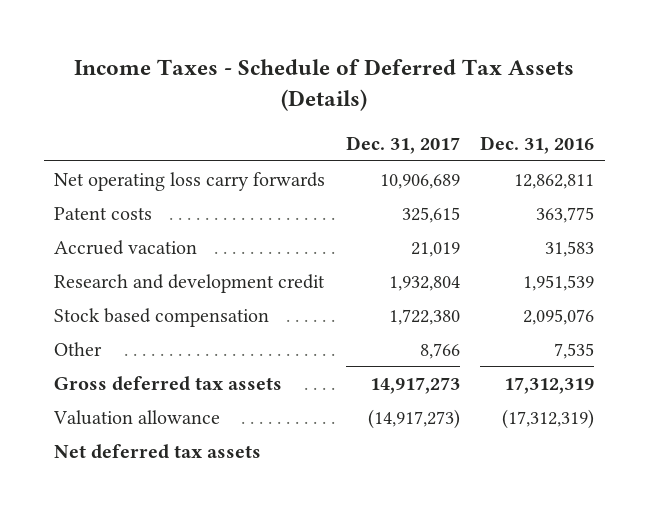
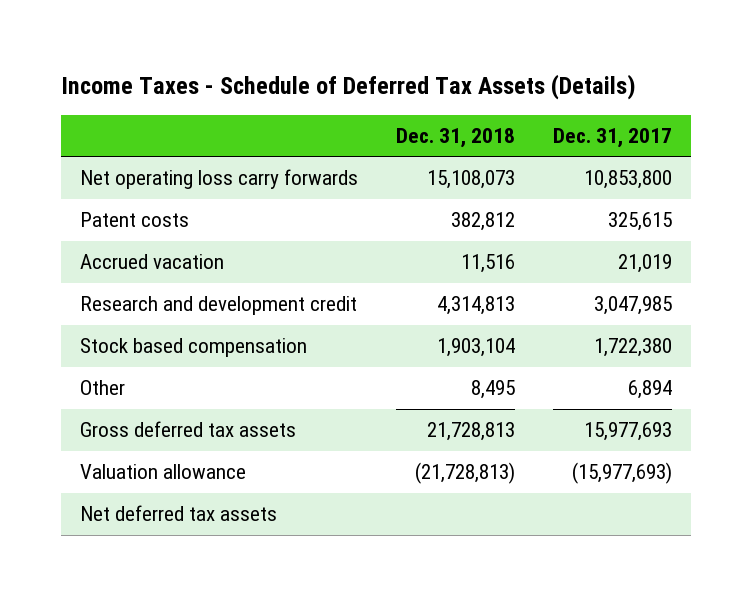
- | Dec. 31, 2017 | Dec. 31, 2016
+ | Dec. 31, 2018 | Dec. 31, 2017
- Net operating loss carry forwards | 10,906,689 | 12,862,811
+ Net operating loss carry forwards | 15,108,073 | 10,853,800
- Research and development credit | 1,932,804 | 1,951,539
+ Research and development credit | 4,314,813 | 3,047,985
- Other | 8,766 | 7,535
- Gross deferred tax assets | 14,917,273 | 17,312,319
- Valuation allowance | (14,917,273) | (17,312,319)
+ Other | 8,495 | 6,894
+ Gross deferred tax assets | 21,728,813 | 15,977,693
+ Valuation allowance | (21,728,813) | (15,977,693)

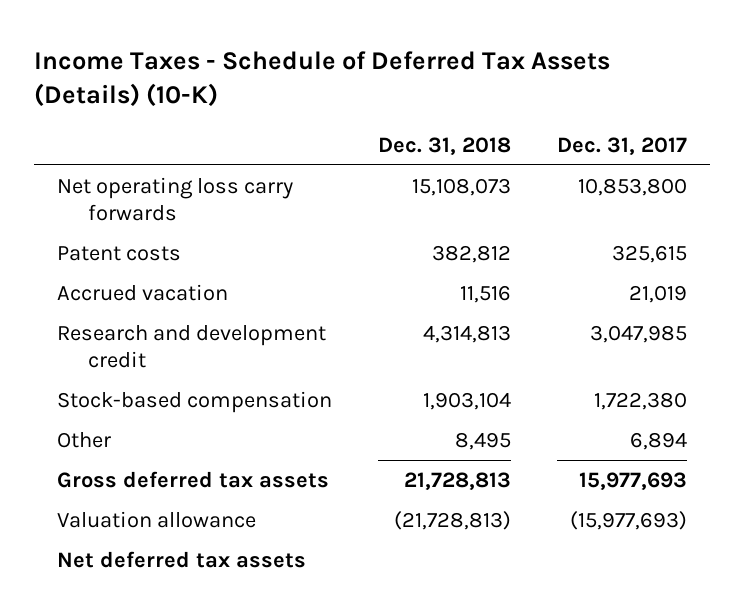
- Income Taxes - Schedule of Deferred Tax Assets (Details)
+ Income Taxes - Schedule of Deferred Tax Assets (Details) (10-K)
- Stock based compensation | 1,903,104 | 1,722,380
+ Stock-based compensation | 1,903,104 | 1,722,380

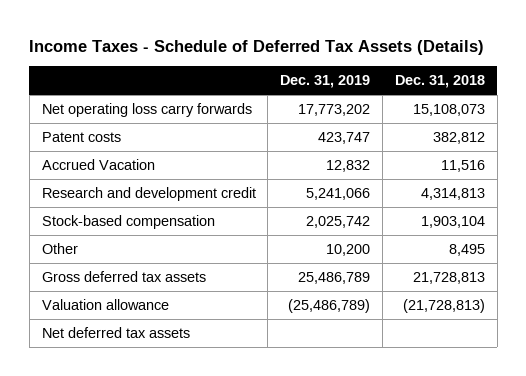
- Income Taxes - Schedule of Deferred Tax Assets (Details) (10-K)
+ Income Taxes - Schedule of Deferred Tax Assets (Details)
- | Dec. 31, 2018 | Dec. 31, 2017
+ | Dec. 31, 2019 | Dec. 31, 2018
- Accrued vacation | 11,516 | 21,019
+ Accrued Vacation | 12,832 | 11,516

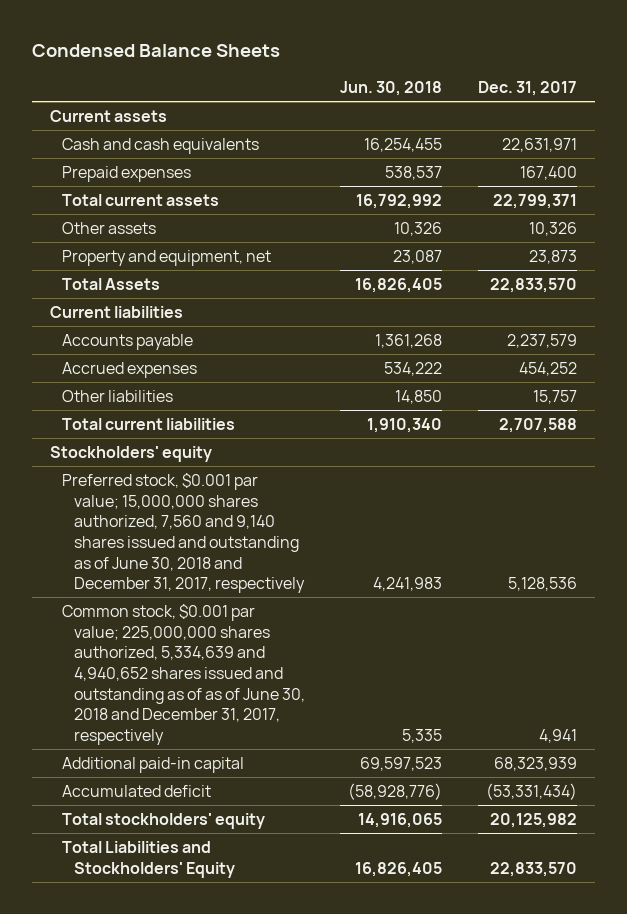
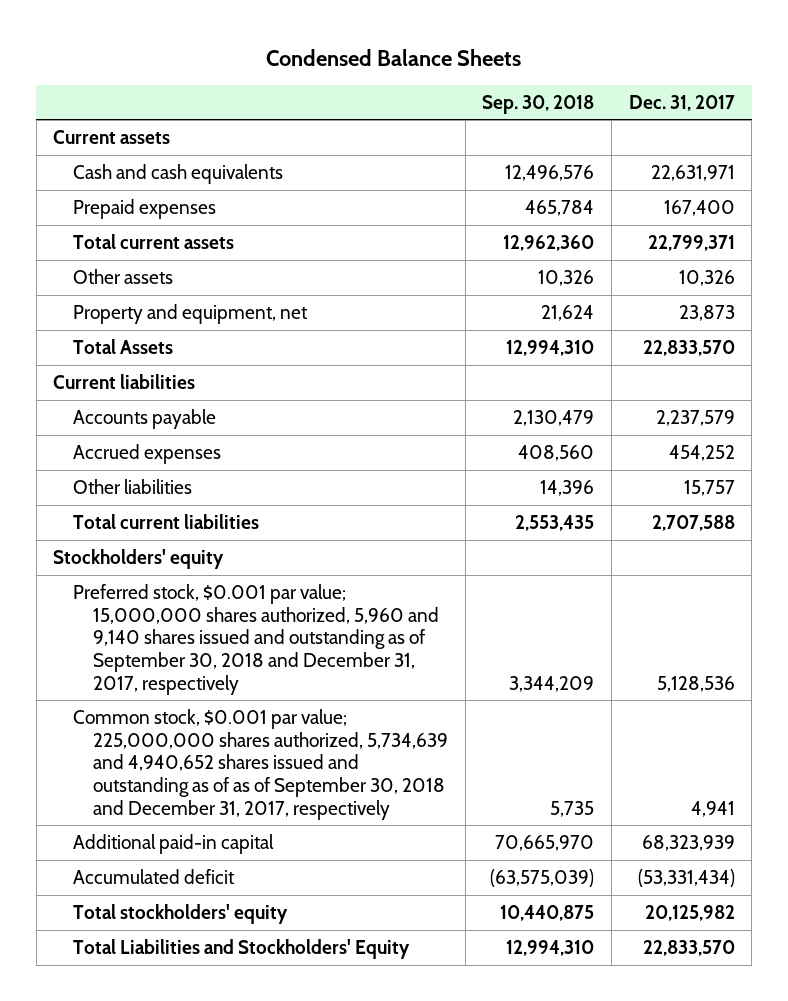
- | Jun. 30, 2018 | Dec. 31, 2017
+ | Sep. 30, 2018 | Dec. 31, 2017
- Preferred stock, $0.001 par value; 15,000,000 shares authorized, 7,560 and 9,140 shares issued and outstanding as of June 30, 2018 and December 31, 2017, respectively | 4,241,983 | 5,128,536
- Common stock, $0.001 par value; 225,000,000 shares authorized, 5,334,639 and 4,940,652 shares issued and outstanding as of as of June 30, 2018 and December 31, 2017, respectively | 5,335 | 4,941
+ Preferred stock, $0.001 par value; 15,000,000 shares authorized, 5,960 and 9,140 shares issued and outstanding as of September 30, 2018 and December 31, 2017, respectively | 3,344,209 | 5,128,536
+ Common stock, $0.001 par value; 225,000,000 shares authorized, 5,734,639 and 4,940,652 shares issued and outstanding as of as of September 30, 2018 and December 31, 2017, respectively | 5,735 | 4,941

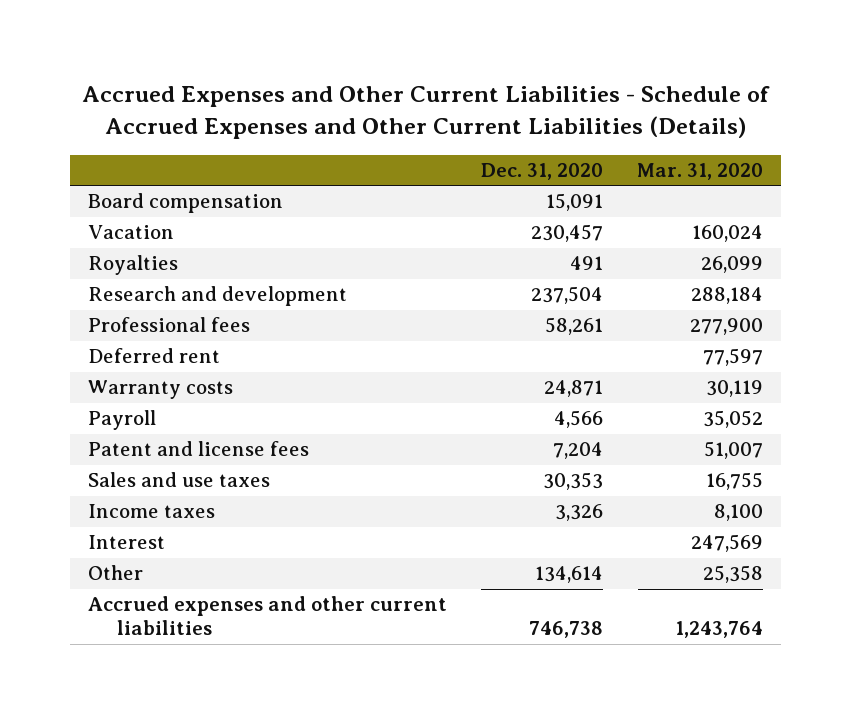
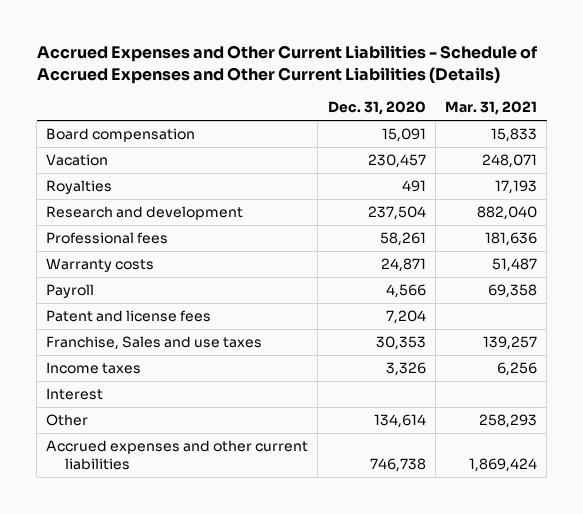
- | Dec. 31, 2020 | Mar. 31, 2020
+ | Dec. 31, 2020 | Mar. 31, 2021
- Deferred rent | | 77,597
- Sales and use taxes | 30,353 | 16,755
+ Franchise, Sales and use taxes | 30,353 | 139,257

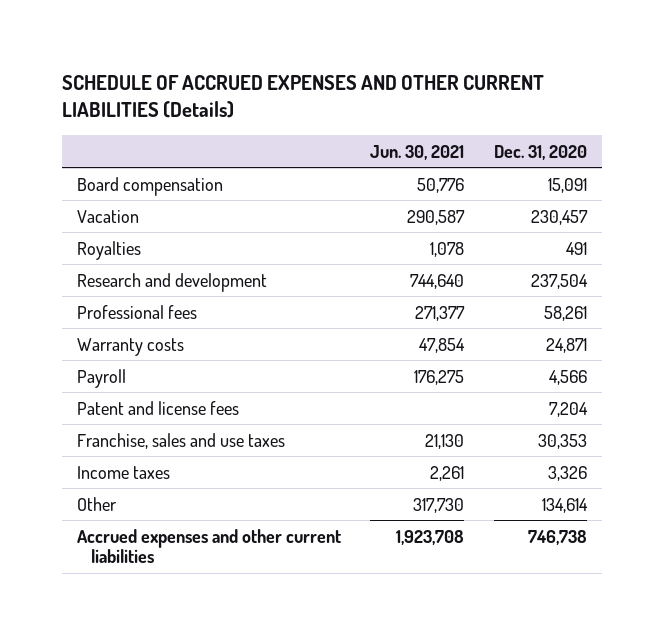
- Accrued Expenses and Other Current Liabilities - Schedule of Accrued Expenses and Other Current Liabilities (Details)
+ SCHEDULE OF ACCRUED EXPENSES AND OTHER CURRENT LIABILITIES (Details)
- | Dec. 31, 2020 | Mar. 31, 2021
+ | Jun. 30, 2021 | Dec. 31, 2020
- Franchise, Sales and use taxes | 30,353 | 139,257
+ Franchise, sales and use taxes | 21,130 | 30,353
- Interest

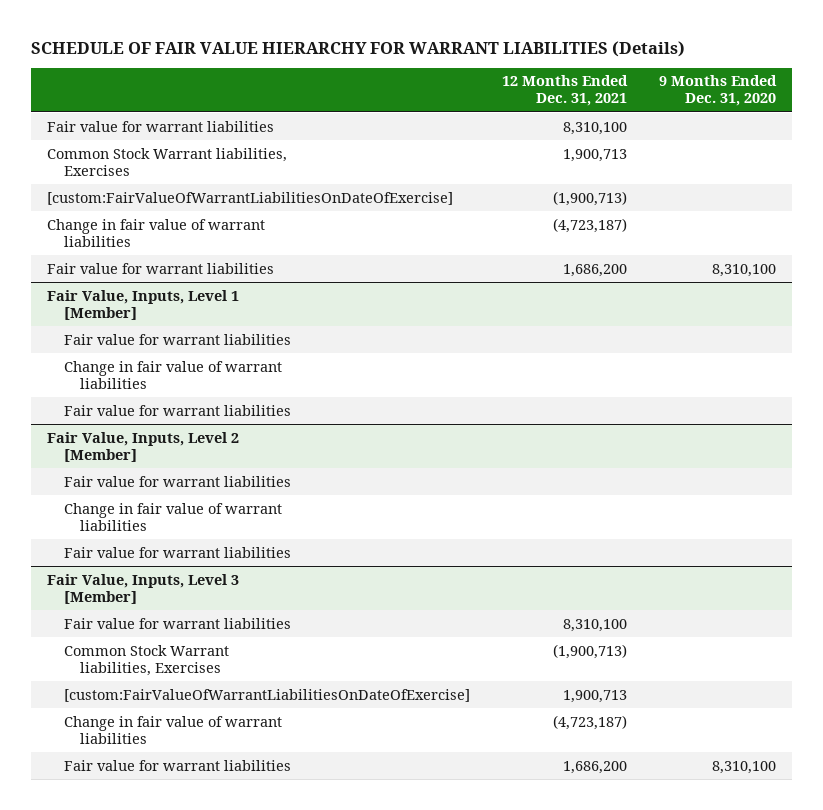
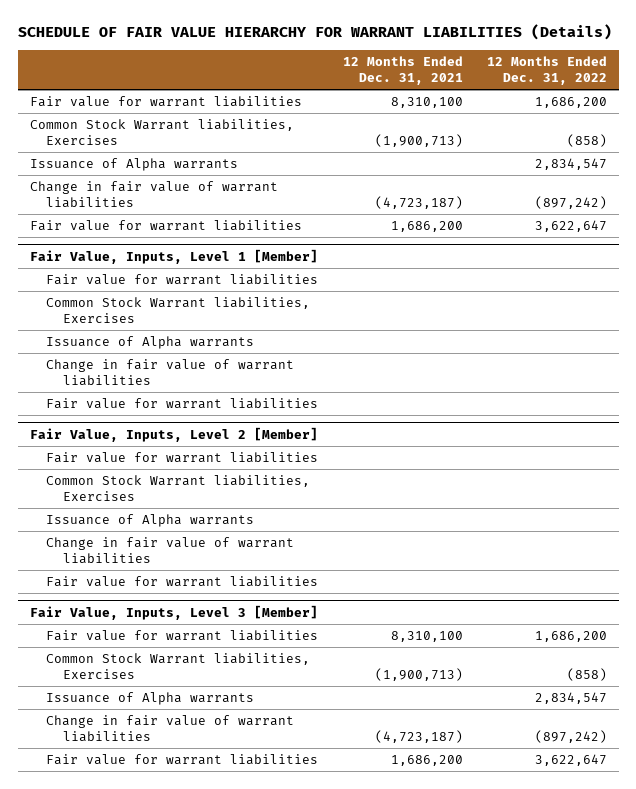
- | 12 Months Ended Dec. 31, 2021 | 9 Months Ended Dec. 31, 2020
+ | 12 Months Ended Dec. 31, 2021 | 12 Months Ended Dec. 31, 2022
- Common Stock Warrant liabilities, Exercises | 1,900,713 |
- [custom:FairValueOfWarrantLiabilitiesOnDateOfExercise] | (1,900,713) |
+ Common Stock Warrant liabilities, Exercises | (1,900,713) | (858)
+ Issuance of Alpha warrants | | 2,834,547
@ Fair Value, Inputs, Level 1 [Member]
+ Common Stock Warrant liabilities, Exercises
+ Issuance of Alpha warrants
@ Fair Value, Inputs, Level 2 [Member]
+ Common Stock Warrant liabilities, Exercises
+ Issuance of Alpha warrants
@ Fair Value, Inputs, Level 3 [Member]
- [custom:FairValueOfWarrantLiabilitiesOnDateOfExercise] | 1,900,713 |
+ Issuance of Alpha warrants | | 2,834,547

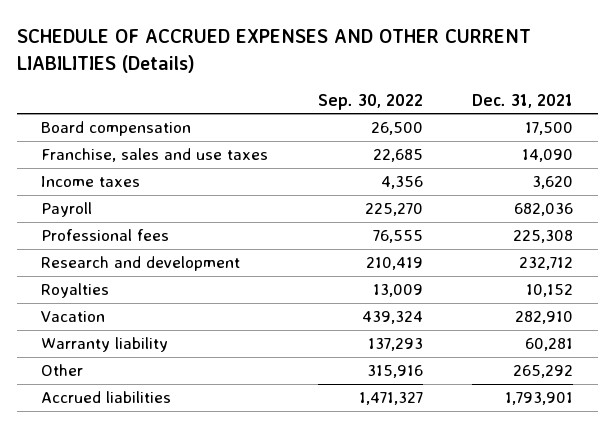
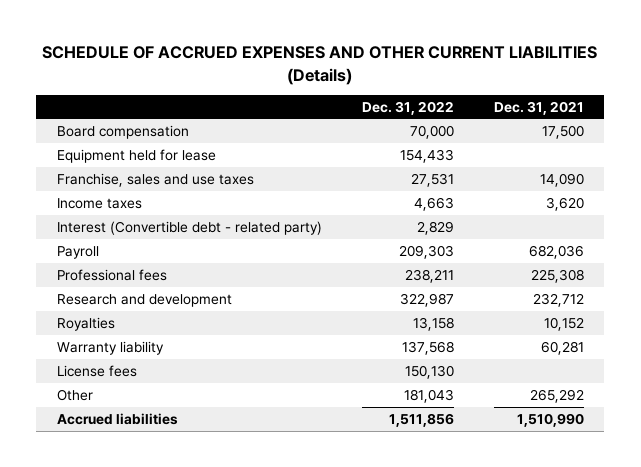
- | Sep. 30, 2022 | Dec. 31, 2021
+ | Dec. 31, 2022 | Dec. 31, 2021
+ Equipment held for lease | 154,433 |
+ Interest (Convertible debt - related party) | 2,829 |
- Vacation | 439,324 | 282,910
+ License fees | 150,130 |
- Accrued liabilities | 1,471,327 | 1,793,901
+ Accrued liabilities | 1,511,856 | 1,510,990

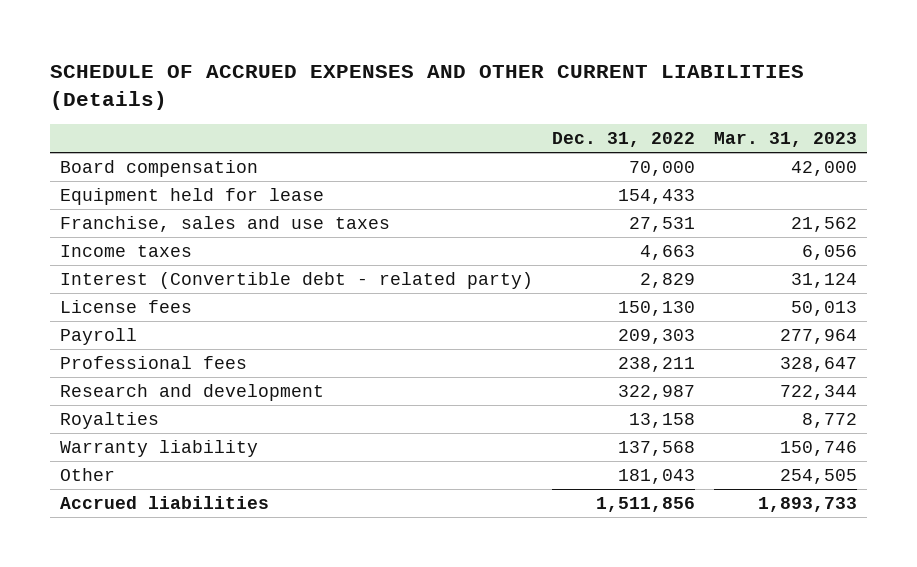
- | Dec. 31, 2022 | Dec. 31, 2021
+ | Dec. 31, 2022 | Mar. 31, 2023
moved up: License fees | 150,130 | 50,013

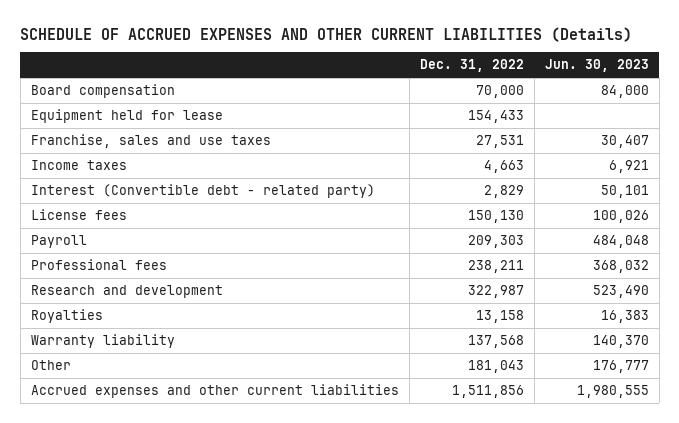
- | Dec. 31, 2022 | Mar. 31, 2023
+ | Dec. 31, 2022 | Jun. 30, 2023
- Accrued liabilities | 1,511,856 | 1,893,733
+ Accrued expenses and other current liabilities | 1,511,856 | 1,980,555

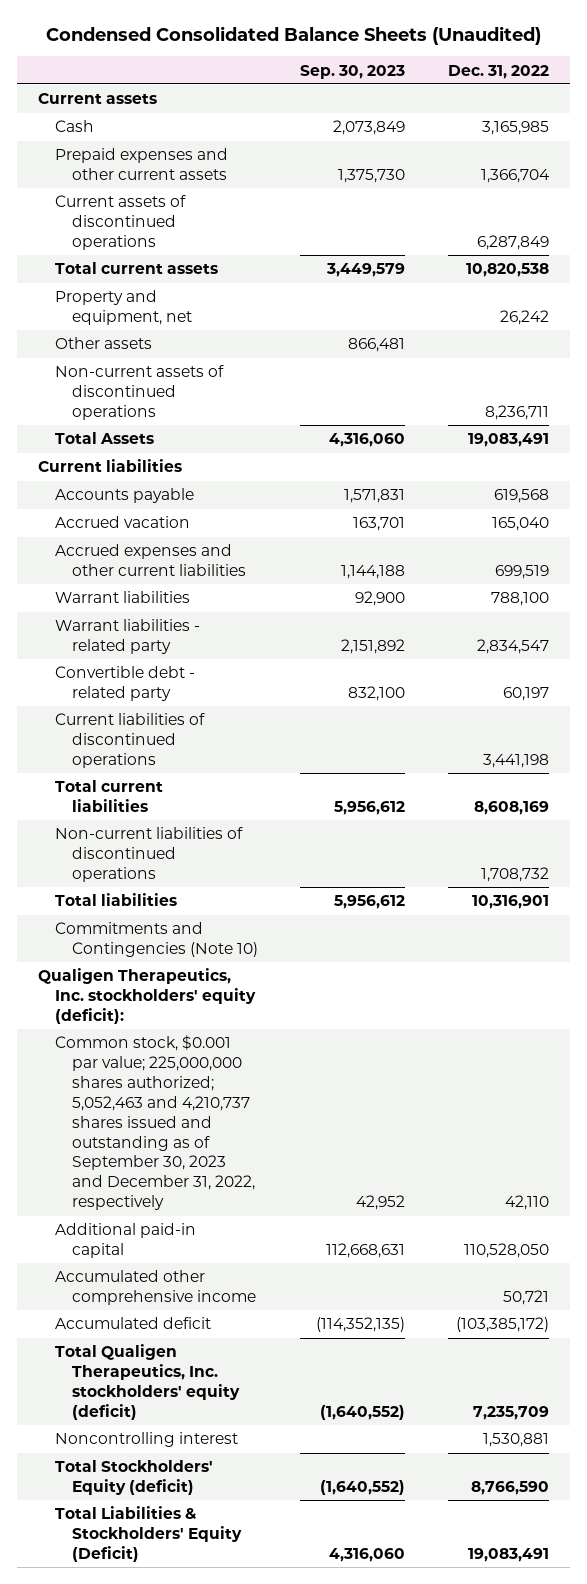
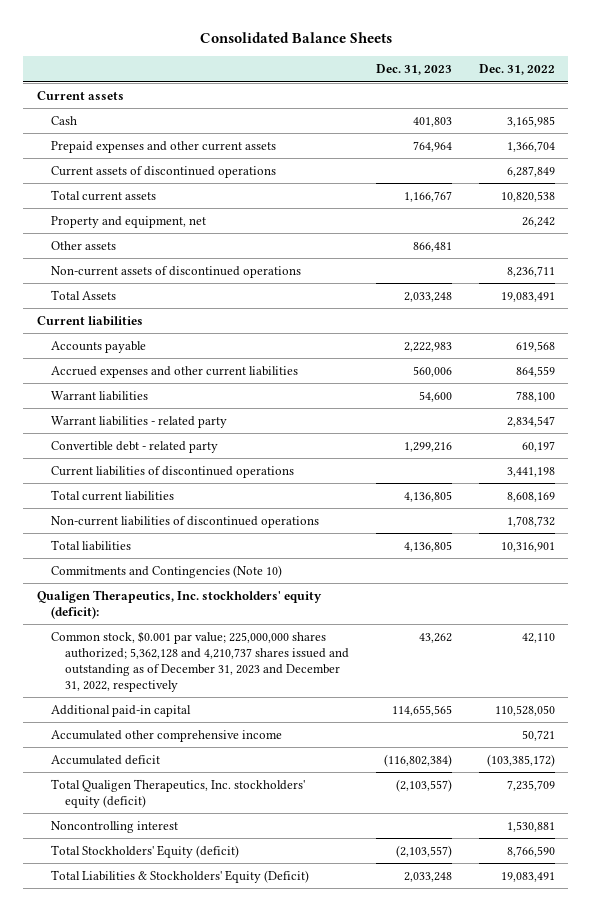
- Condensed Consolidated Balance Sheets (Unaudited)
+ Consolidated Balance Sheets
- | Sep. 30, 2023 | Dec. 31, 2022
+ | Dec. 31, 2023 | Dec. 31, 2022
- Accrued vacation | 163,701 | 165,040
- Accrued expenses and other current liabilities | 1,144,188 | 699,519
+ Accrued expenses and other current liabilities | 560,006 | 864,559
- Common stock, $0.001 par value; 225,000,000 shares authorized; 5,052,463 and 4,210,737 shares issued and outstanding as of September 30, 2023 and December 31, 2022, respectively | 42,952 | 42,110
+ Common stock, $0.001 par value; 225,000,000 shares authorized; 5,362,128 and 4,210,737 shares issued and outstanding as of December 31, 2023 and December 31, 2022, respectively | 43,262 | 42,110

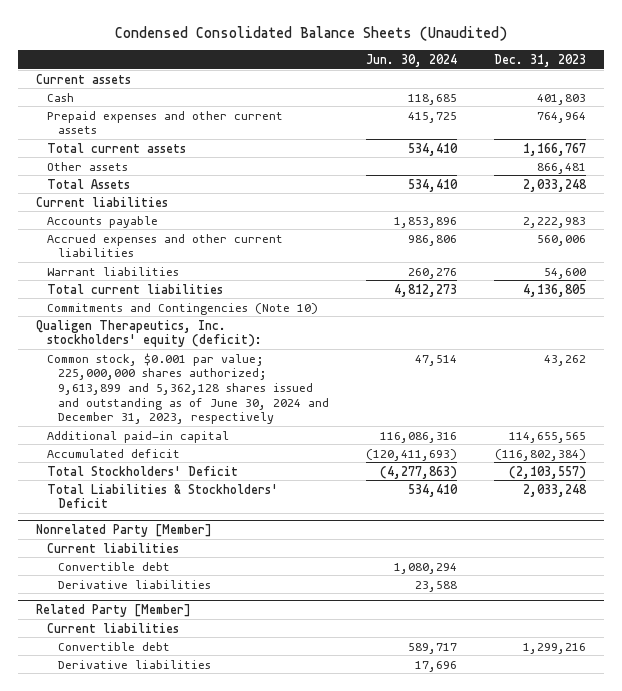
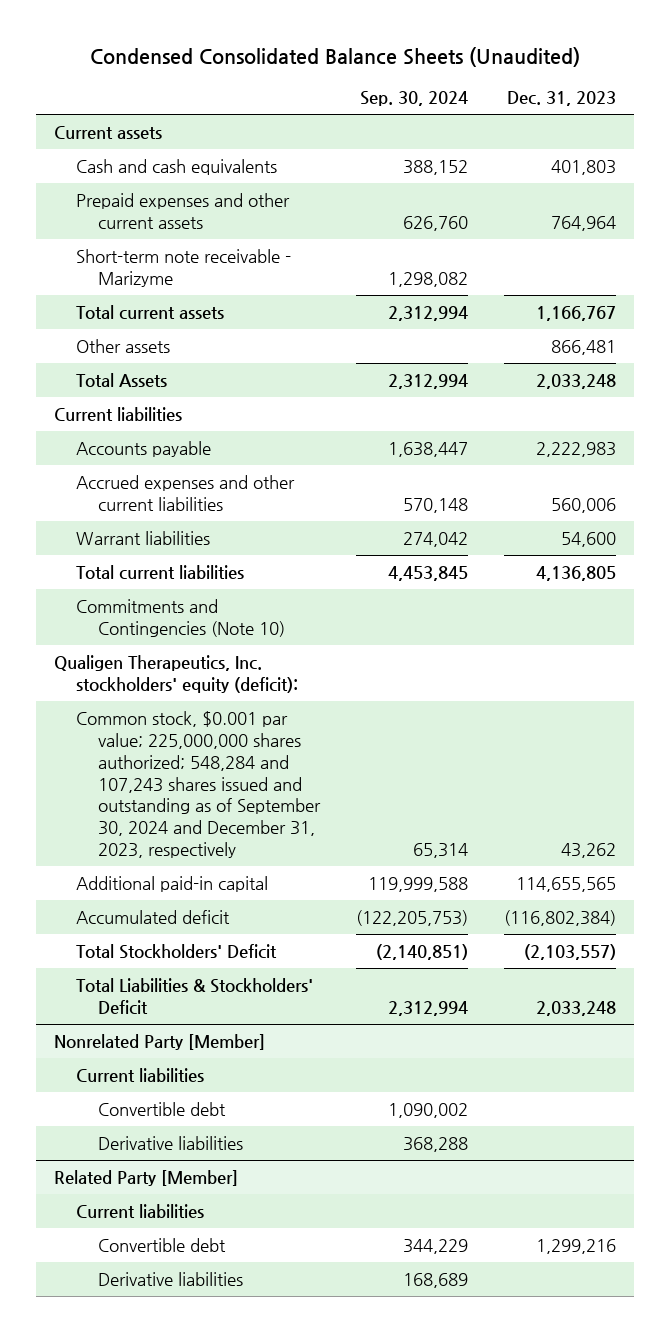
- | Jun. 30, 2024 | Dec. 31, 2023
+ | Sep. 30, 2024 | Dec. 31, 2023
- Cash | 118,685 | 401,803
+ Cash and cash equivalents | 388,152 | 401,803
+ Short-term note receivable - Marizyme | 1,298,082 |
- Common stock, $0.001 par value; 225,000,000 shares authorized; 9,613,899 and 5,362,128 shares issued and outstanding as of June 30, 2024 and December 31, 2023, respectively | 47,514 | 43,262
+ Common stock, $0.001 par value; 225,000,000 shares authorized; 548,284 and 107,243 shares issued and outstanding as of September 30, 2024 and December 31, 2023, respectively | 65,314 | 43,262

